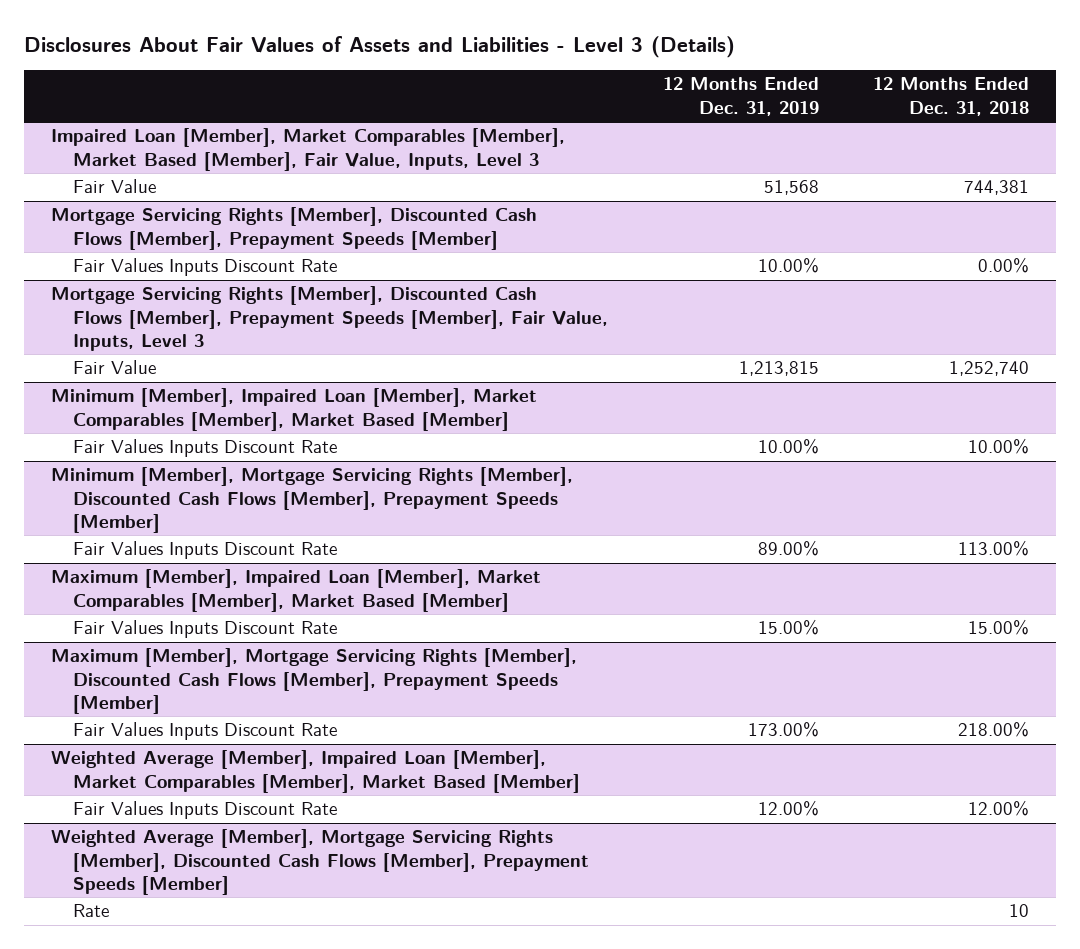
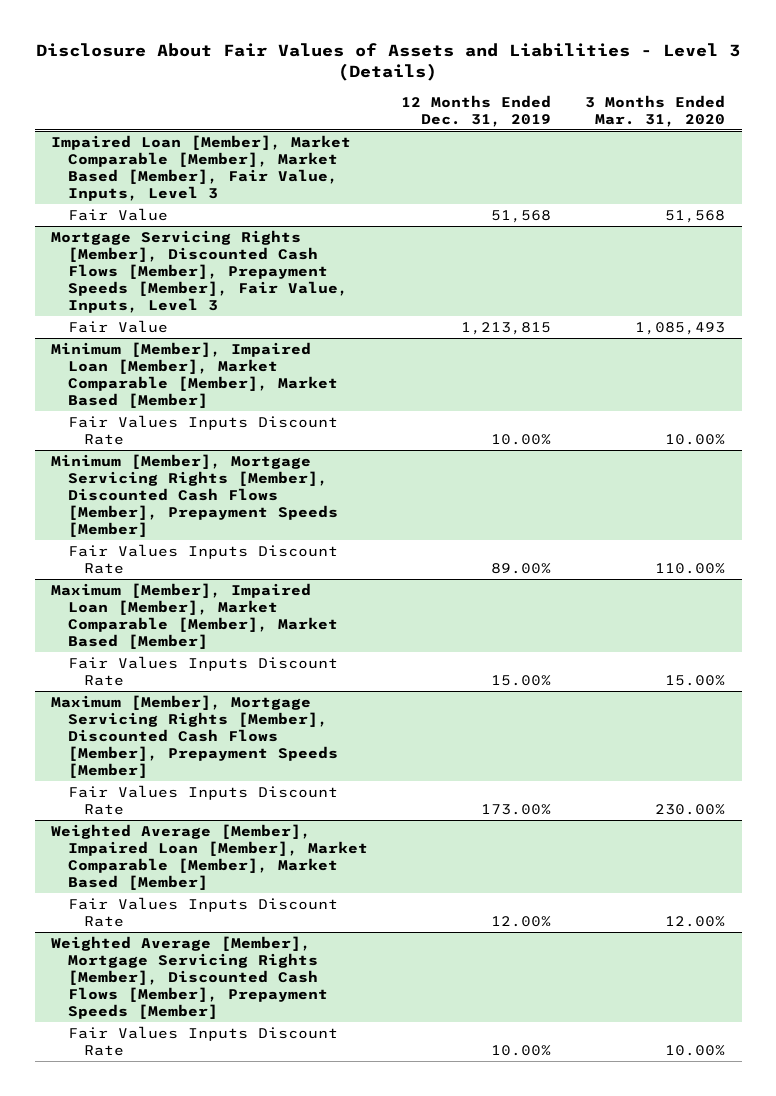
- Disclosures About Fair Values of Assets and Liabilities - Level 3 (Details)
+ Disclosure About Fair Values of Assets and Liabilities - Level 3 (Details)
- | 12 Months Ended Dec. 31, 2019 | 12 Months Ended Dec. 31, 2018
+ | 12 Months Ended Dec. 31, 2019 | 3 Months Ended Mar. 31, 2020
- Impaired Loan [Member], Market Comparables [Member], Market Based [Member], Fair Value, Inputs, Level 3
+ Impaired Loan [Member], Market Comparable [Member], Market Based [Member], Fair Value, Inputs, Level 3
- Mortgage Servicing Rights [Member], Discounted Cash Flows [Member], Prepayment Speeds [Member]
- Fair Values Inputs Discount Rate | 10.00% | 0.00%
- Minimum [Member], Impaired Loan [Member], Market Comparables [Member], Market Based [Member]
+ Minimum [Member], Impaired Loan [Member], Market Comparable [Member], Market Based [Member]
- Maximum [Member], Impaired Loan [Member], Market Comparables [Member], Market Based [Member]
+ Maximum [Member], Impaired Loan [Member], Market Comparable [Member], Market Based [Member]
- Weighted Average [Member], Impaired Loan [Member], Market Comparables [Member], Market Based [Member]
+ Weighted Average [Member], Impaired Loan [Member], Market Comparable [Member], Market Based [Member]
@ Weighted Average [Member], Mortgage Servicing Rights [Member], Discounted Cash Flows [Member], Prepayment Speeds [Member]
- Rate | | 10
+ Fair Values Inputs Discount Rate | 10.00% | 10.00%

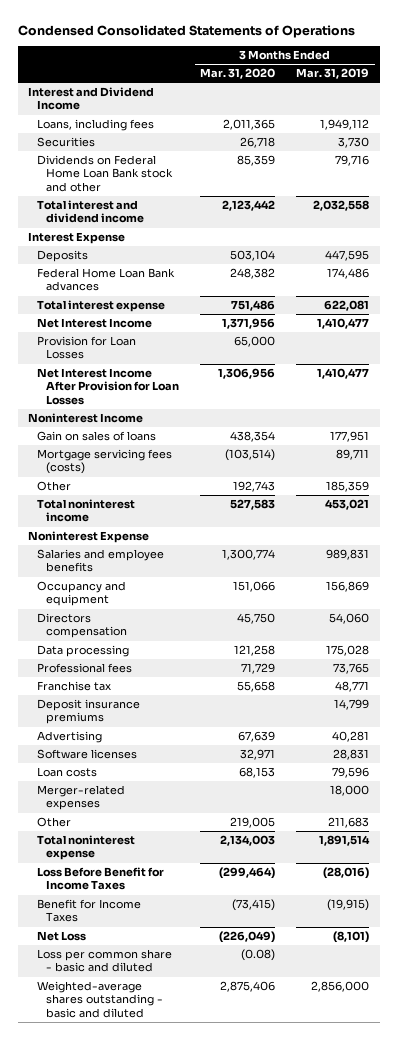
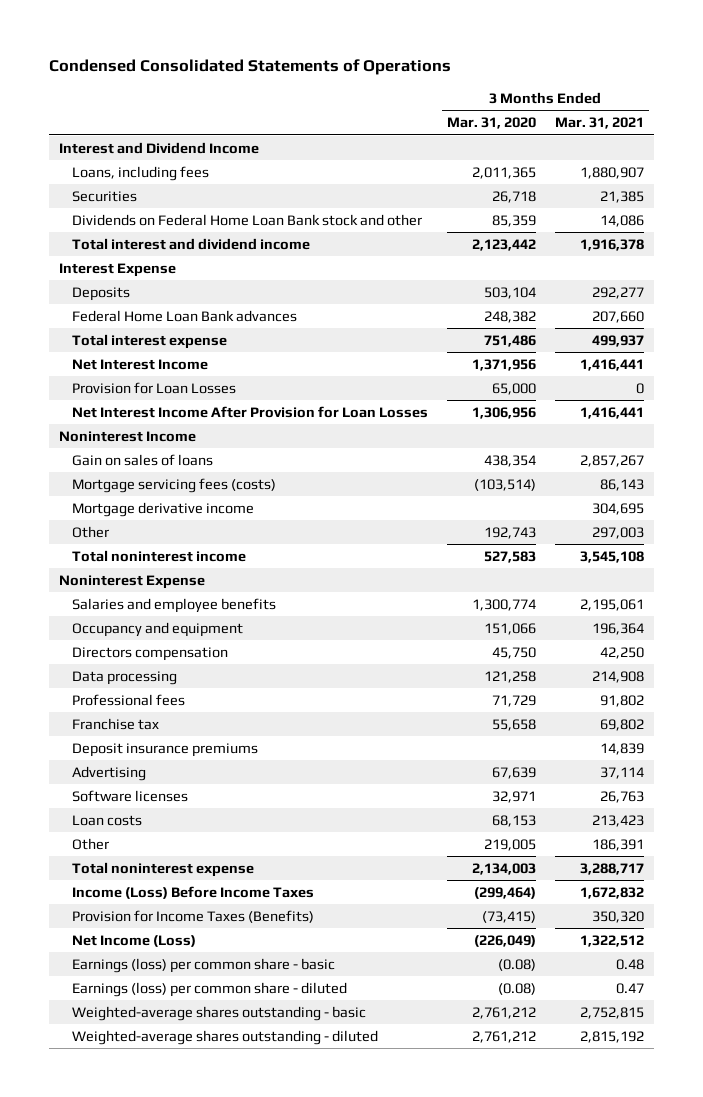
- | 3 Months Ended Mar. 31, 2020 | 3 Months Ended Mar. 31, 2019
+ | 3 Months Ended Mar. 31, 2020 | 3 Months Ended Mar. 31, 2021
+ Mortgage derivative income | | 304,695
- Merger-related expenses | | 18,000
- Loss Before Benefit for Income Taxes | (299,464) | (28,016)
- Benefit for Income Taxes | (73,415) | (19,915)
- Net Loss | (226,049) | (8,101)
- Loss per common share - basic and diluted | (0.08) |
- Weighted-average shares outstanding - basic and diluted | 2,875,406 | 2,856,000
+ Income (Loss) Before Income Taxes | (299,464) | 1,672,832
+ Provision for Income Taxes (Benefits) | (73,415) | 350,320
+ Net Income (Loss) | (226,049) | 1,322,512
+ Earnings (loss) per common share - basic | (0.08) | 0.48
+ Earnings (loss) per common share - diluted | (0.08) | 0.47
+ Weighted-average shares outstanding - basic | 2,761,212 | 2,752,815
+ Weighted-average shares outstanding - diluted | 2,761,212 | 2,815,192

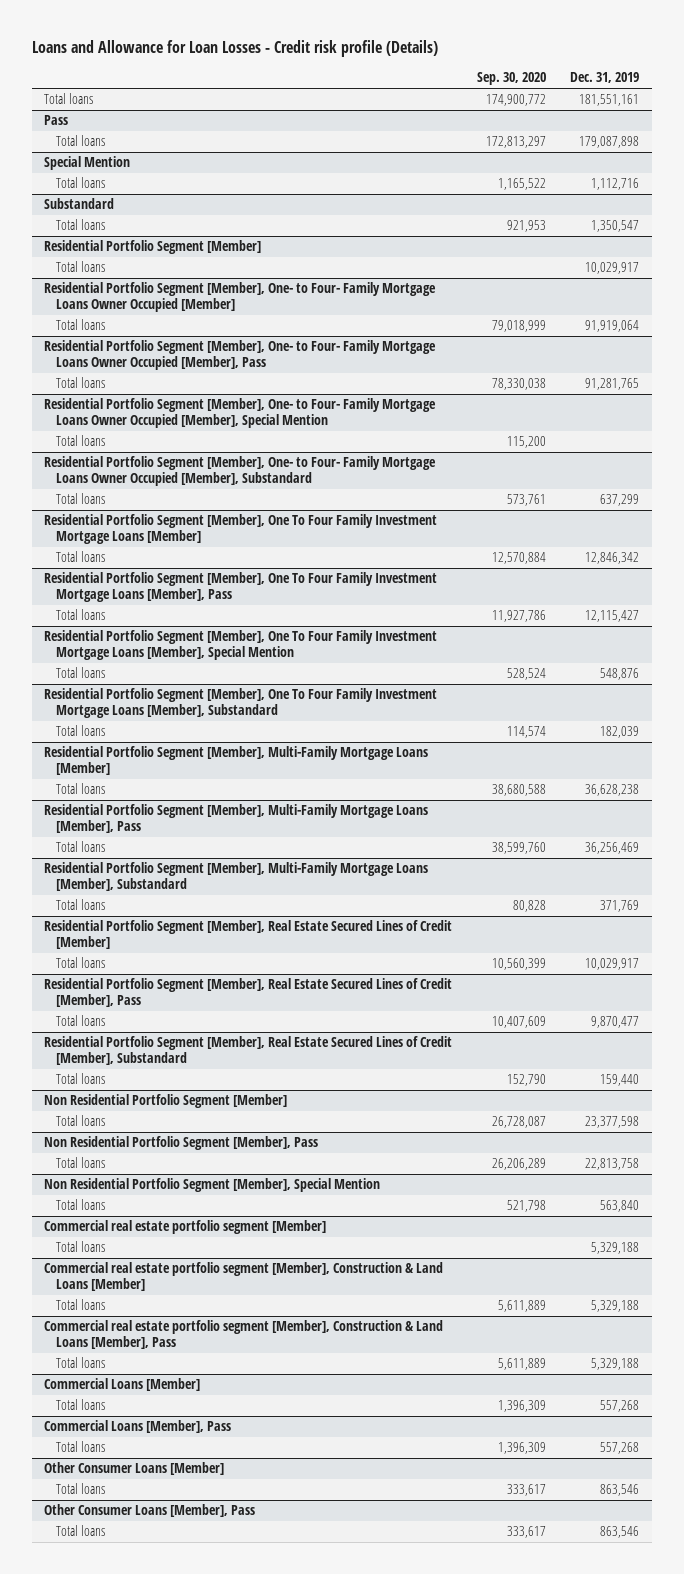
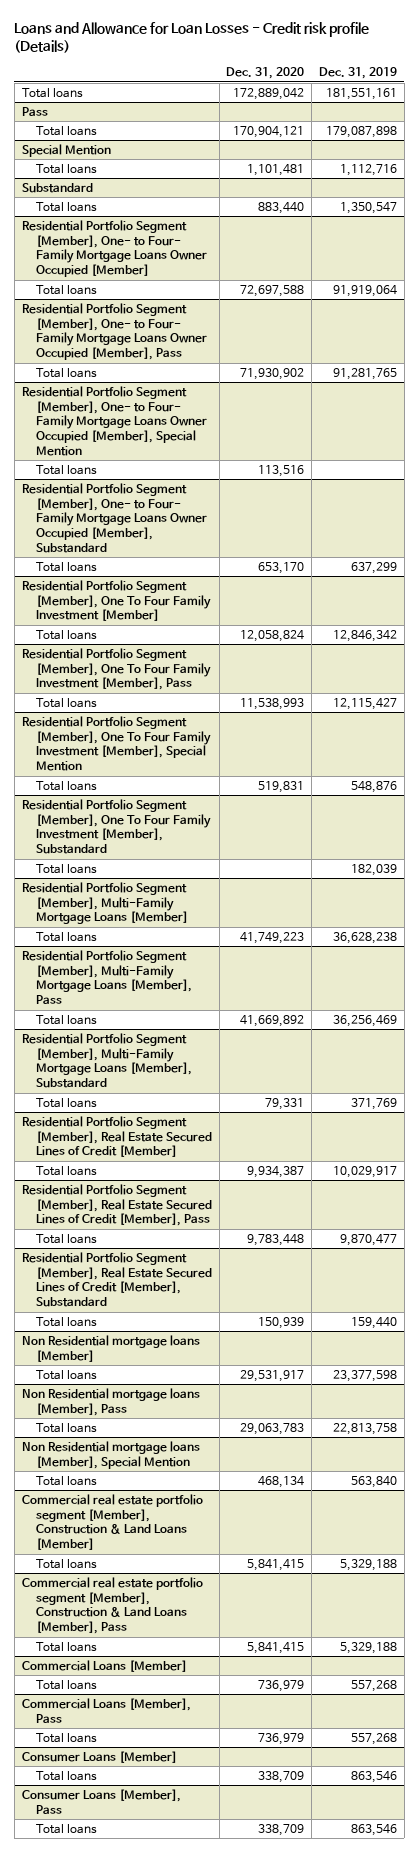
- | Sep. 30, 2020 | Dec. 31, 2019
+ | Dec. 31, 2020 | Dec. 31, 2019
- Residential Portfolio Segment [Member]
- Total loans | | 10,029,917
- Residential Portfolio Segment [Member], One To Four Family Investment Mortgage Loans [Member]
+ Residential Portfolio Segment [Member], One To Four Family Investment [Member]
- Residential Portfolio Segment [Member], One To Four Family Investment Mortgage Loans [Member], Pass
+ Residential Portfolio Segment [Member], One To Four Family Investment [Member], Pass
- Residential Portfolio Segment [Member], One To Four Family Investment Mortgage Loans [Member], Special Mention
+ Residential Portfolio Segment [Member], One To Four Family Investment [Member], Special Mention
- Residential Portfolio Segment [Member], One To Four Family Investment Mortgage Loans [Member], Substandard
+ Residential Portfolio Segment [Member], One To Four Family Investment [Member], Substandard
- Non Residential Portfolio Segment [Member]
+ Non Residential mortgage loans [Member]
- Non Residential Portfolio Segment [Member], Pass
+ Non Residential mortgage loans [Member], Pass
- Non Residential Portfolio Segment [Member], Special Mention
+ Non Residential mortgage loans [Member], Special Mention
- Commercial real estate portfolio segment [Member]
- Total loans | | 5,329,188
- Other Consumer Loans [Member]
+ Consumer Loans [Member]
- Other Consumer Loans [Member], Pass
+ Consumer Loans [Member], Pass

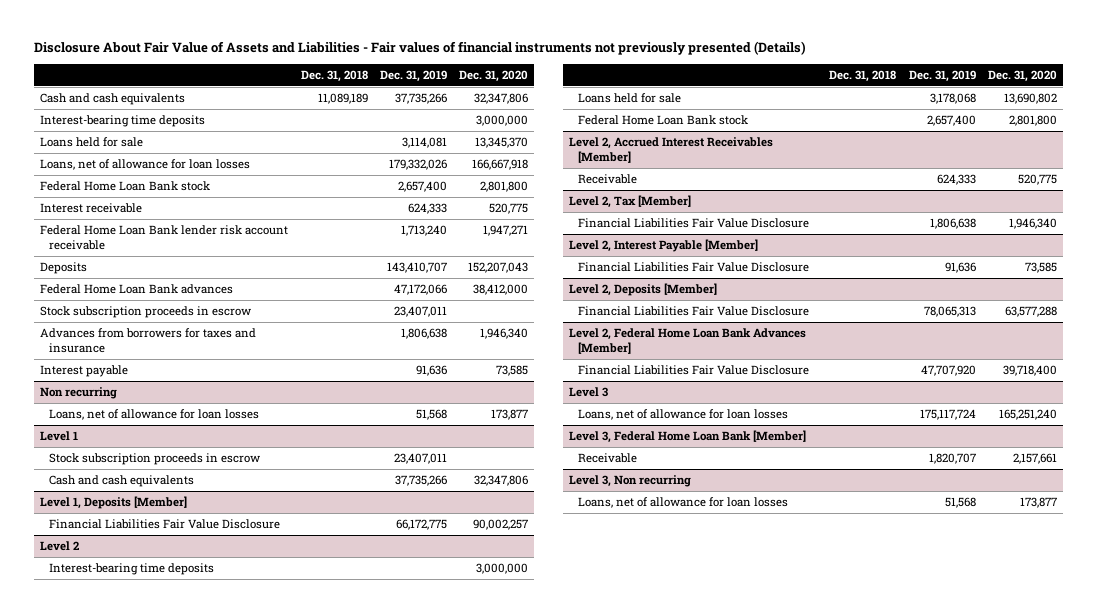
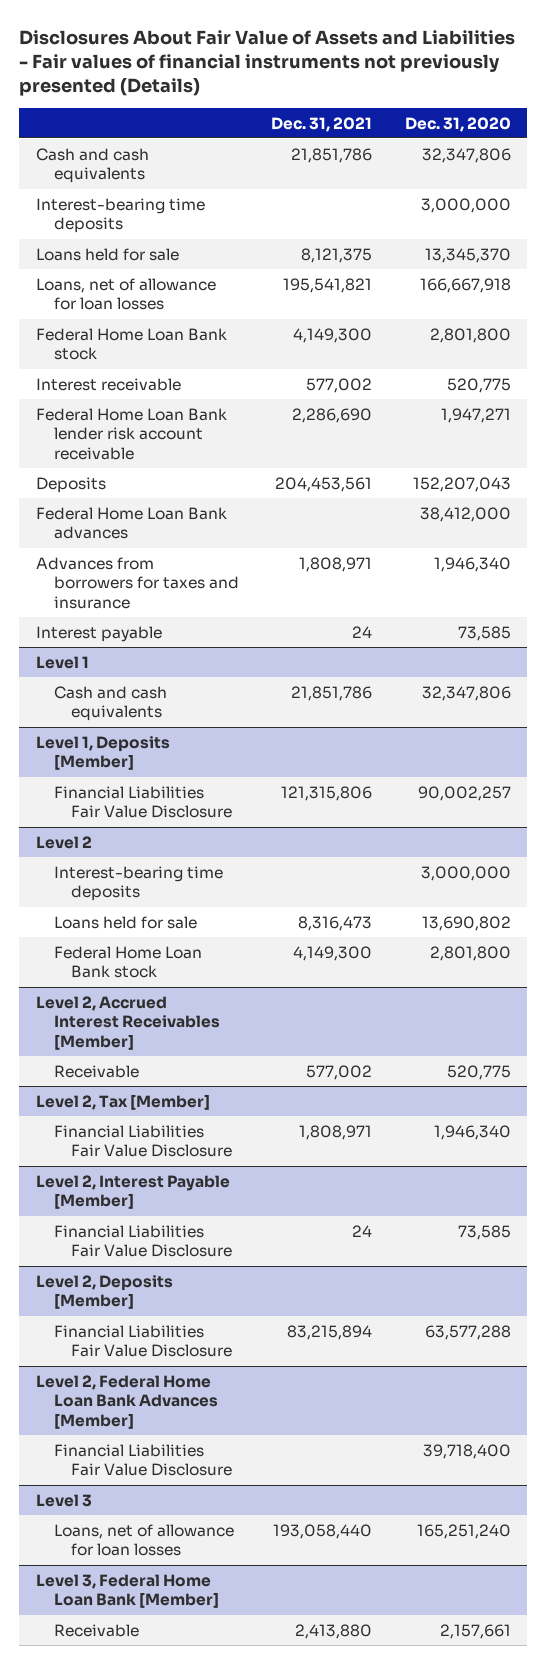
- Disclosure About Fair Value of Assets and Liabilities - Fair values of financial instruments not previously presented (Details)
+ Disclosures About Fair Value of Assets and Liabilities - Fair values of financial instruments not previously presented (Details)
- | Dec. 31, 2018 | Dec. 31, 2019 | Dec. 31, 2020
+ | Dec. 31, 2021 | Dec. 31, 2020
- Stock subscription proceeds in escrow | | 23,407,011 |
- Non recurring
- Loans, net of allowance for loan losses | | 51,568 | 173,877
@ Level 1
- Stock subscription proceeds in escrow | | 23,407,011 |
- Level 3, Non recurring
- Loans, net of allowance for loan losses | | 51,568 | 173,877

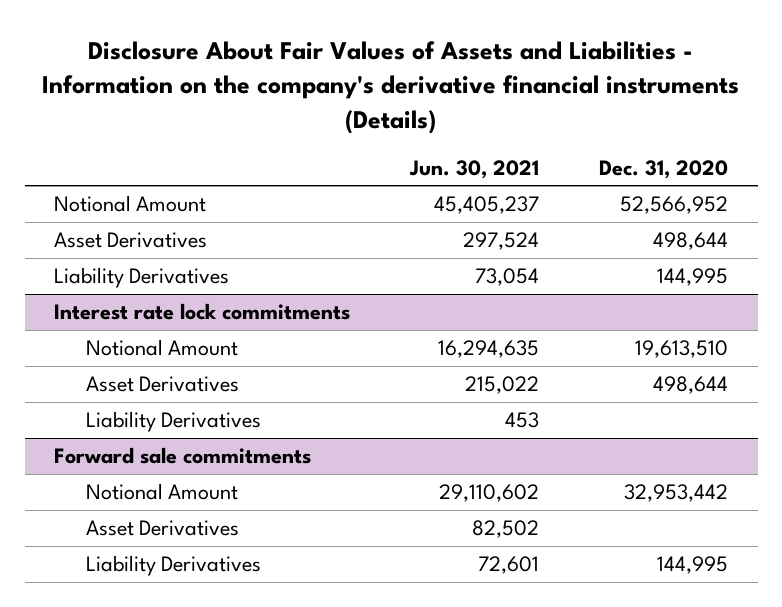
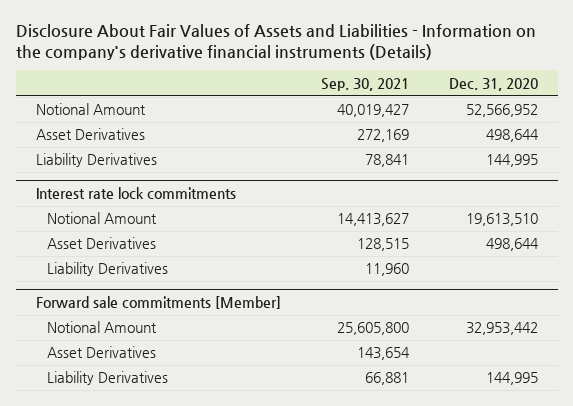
- | Jun. 30, 2021 | Dec. 31, 2020
+ | Sep. 30, 2021 | Dec. 31, 2020
- Forward sale commitments
+ Forward sale commitments [Member]

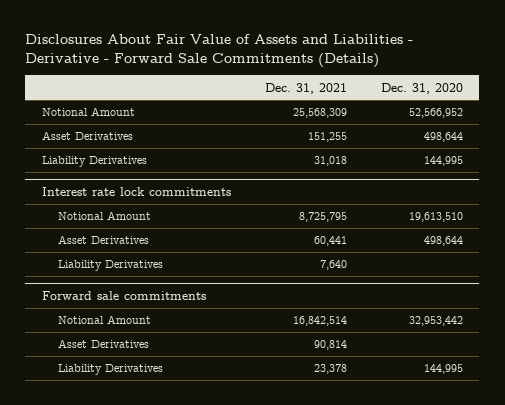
- Disclosure About Fair Values of Assets and Liabilities - Information on the company's derivative financial instruments (Details)
+ Disclosures About Fair Value of Assets and Liabilities - Derivative - Forward Sale Commitments (Details)
- | Sep. 30, 2021 | Dec. 31, 2020
+ | Dec. 31, 2021 | Dec. 31, 2020
- Forward sale commitments [Member]
+ Forward sale commitments

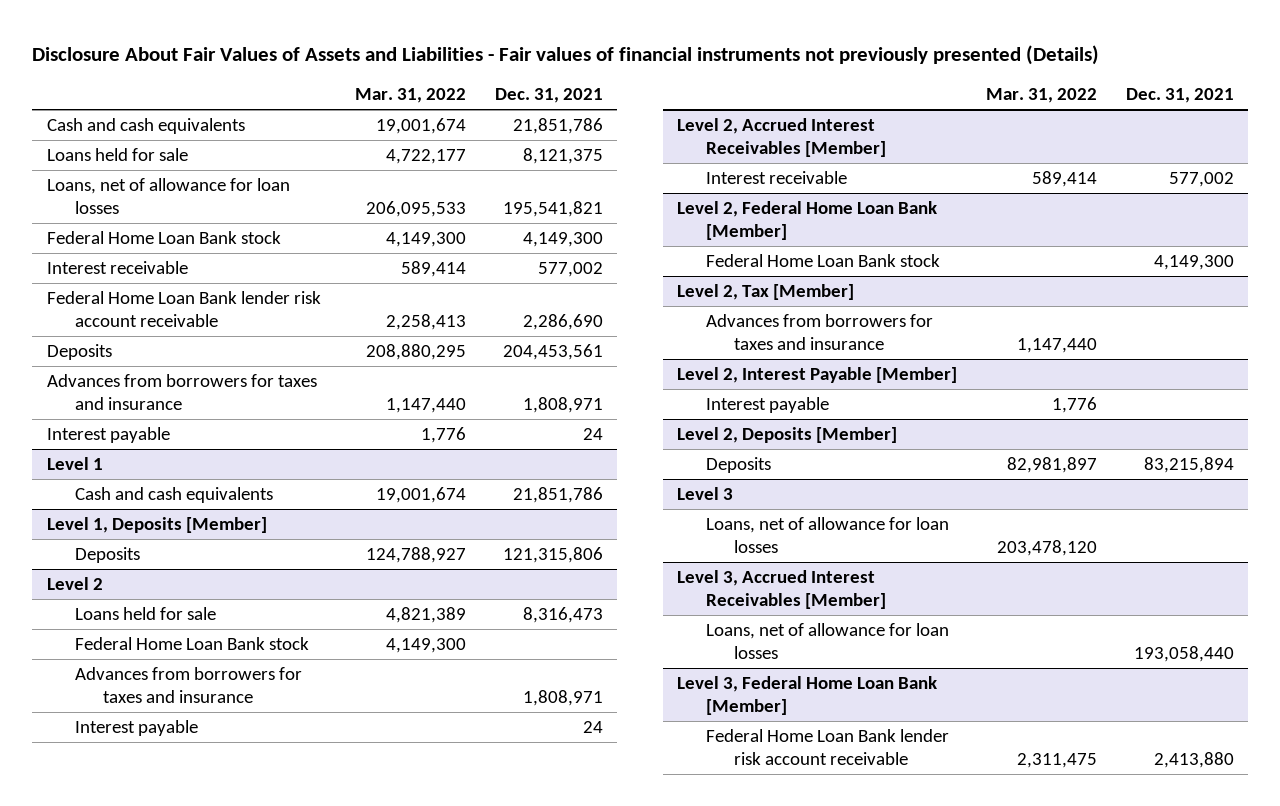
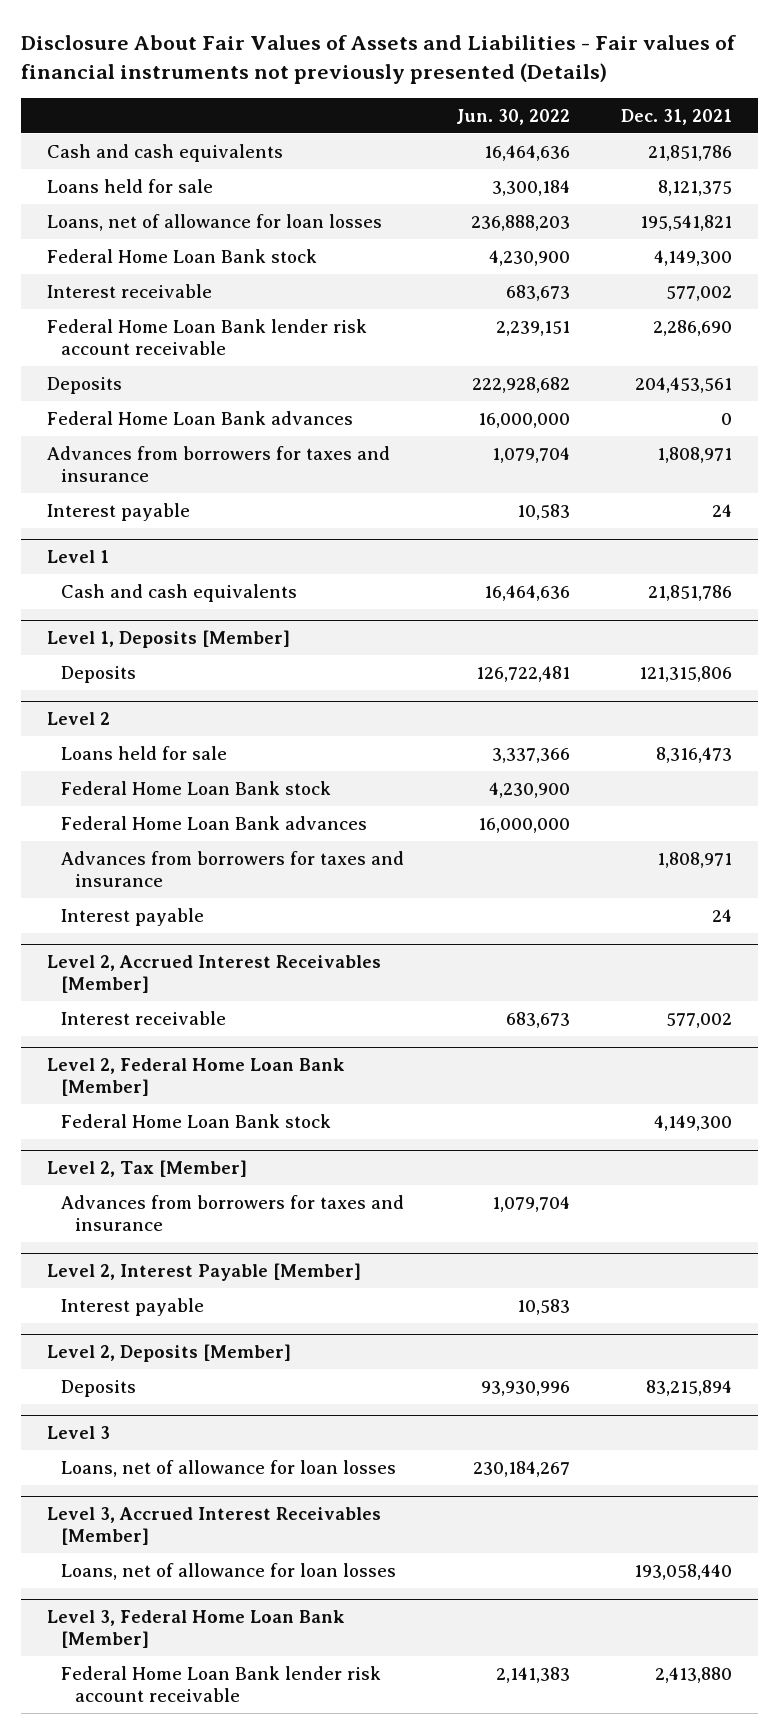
- | Mar. 31, 2022 | Dec. 31, 2021
+ | Jun. 30, 2022 | Dec. 31, 2021
+ Federal Home Loan Bank advances | 16,000,000 | 0
@ Level 2
+ Federal Home Loan Bank advances | 16,000,000 |

